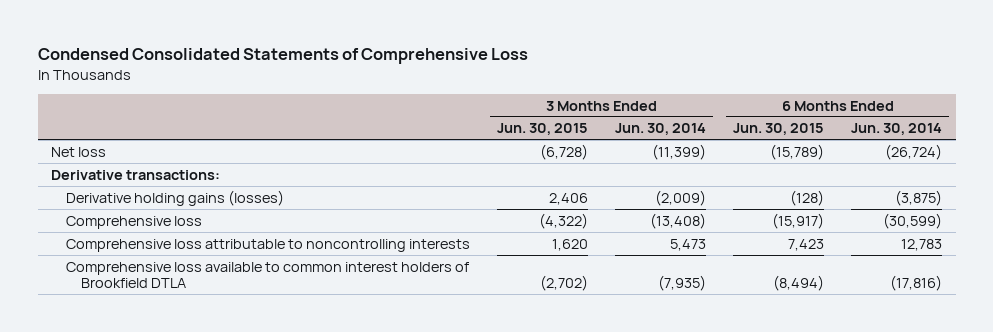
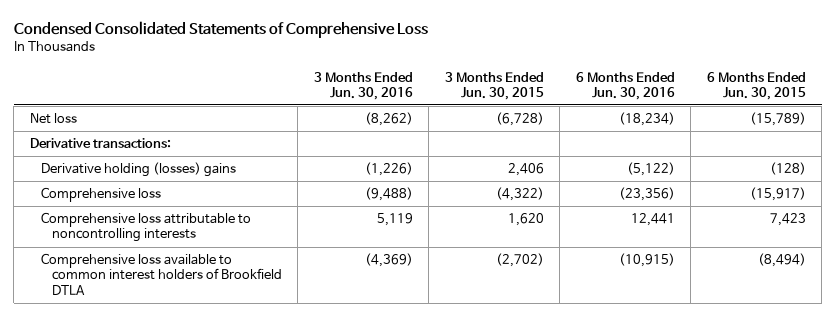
- | 3 Months Ended Jun. 30, 2015 | 3 Months Ended Jun. 30, 2014 | 6 Months Ended Jun. 30, 2015 | 6 Months Ended Jun. 30, 2014
+ | 3 Months Ended Jun. 30, 2016 | 3 Months Ended Jun. 30, 2015 | 6 Months Ended Jun. 30, 2016 | 6 Months Ended Jun. 30, 2015
- Derivative holding gains (losses) | 2,406 | (2,009) | (128) | (3,875)
+ Derivative holding (losses) gains | (1,226) | 2,406 | (5,122) | (128)

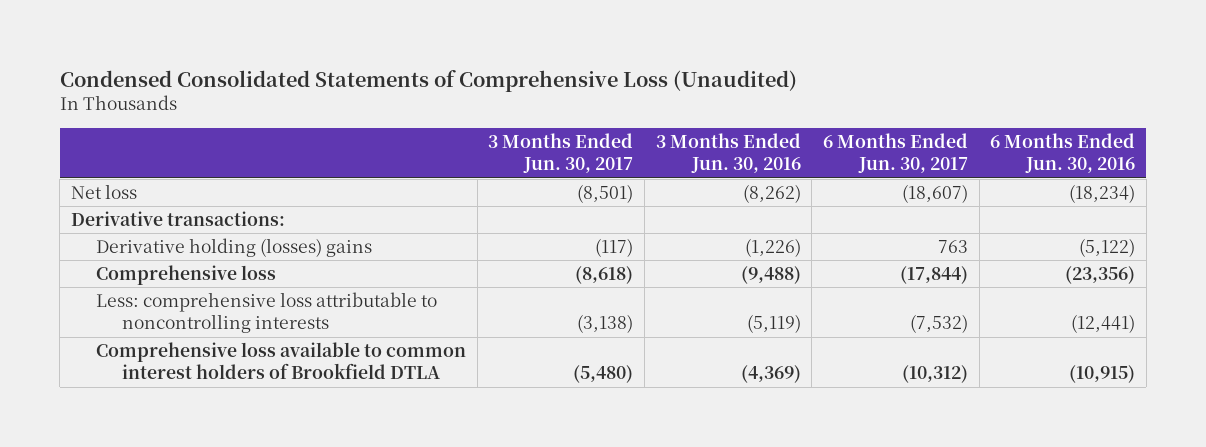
- Condensed Consolidated Statements of Comprehensive Loss
+ Condensed Consolidated Statements of Comprehensive Loss (Unaudited)
- | 3 Months Ended Jun. 30, 2016 | 3 Months Ended Jun. 30, 2015 | 6 Months Ended Jun. 30, 2016 | 6 Months Ended Jun. 30, 2015
+ | 3 Months Ended Jun. 30, 2017 | 3 Months Ended Jun. 30, 2016 | 6 Months Ended Jun. 30, 2017 | 6 Months Ended Jun. 30, 2016
- Comprehensive loss attributable to noncontrolling interests | 5,119 | 1,620 | 12,441 | 7,423
+ Less: comprehensive loss attributable to noncontrolling interests | (3,138) | (5,119) | (7,532) | (12,441)

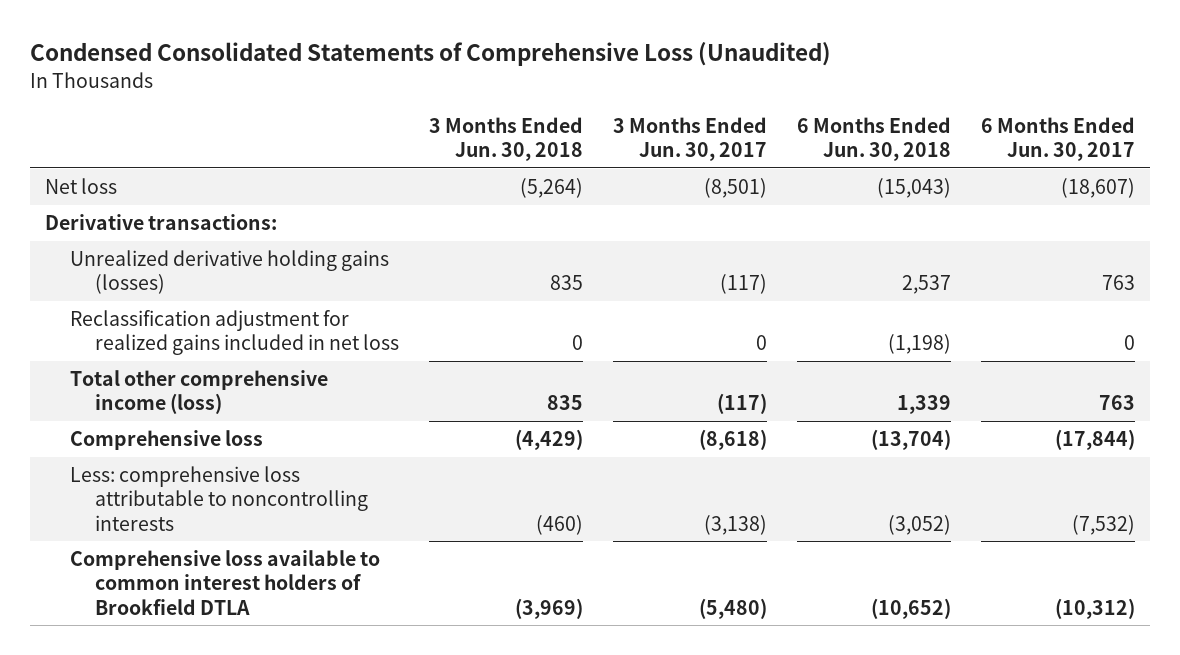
- | 3 Months Ended Jun. 30, 2017 | 3 Months Ended Jun. 30, 2016 | 6 Months Ended Jun. 30, 2017 | 6 Months Ended Jun. 30, 2016
+ | 3 Months Ended Jun. 30, 2018 | 3 Months Ended Jun. 30, 2017 | 6 Months Ended Jun. 30, 2018 | 6 Months Ended Jun. 30, 2017
- Derivative holding (losses) gains | (117) | (1,226) | 763 | (5,122)
+ Unrealized derivative holding gains (losses) | 835 | (117) | 2,537 | 763
+ Reclassification adjustment for realized gains included in net loss | 0 | 0 | (1,198) | 0
+ Total other comprehensive income (loss) | 835 | (117) | 1,339 | 763

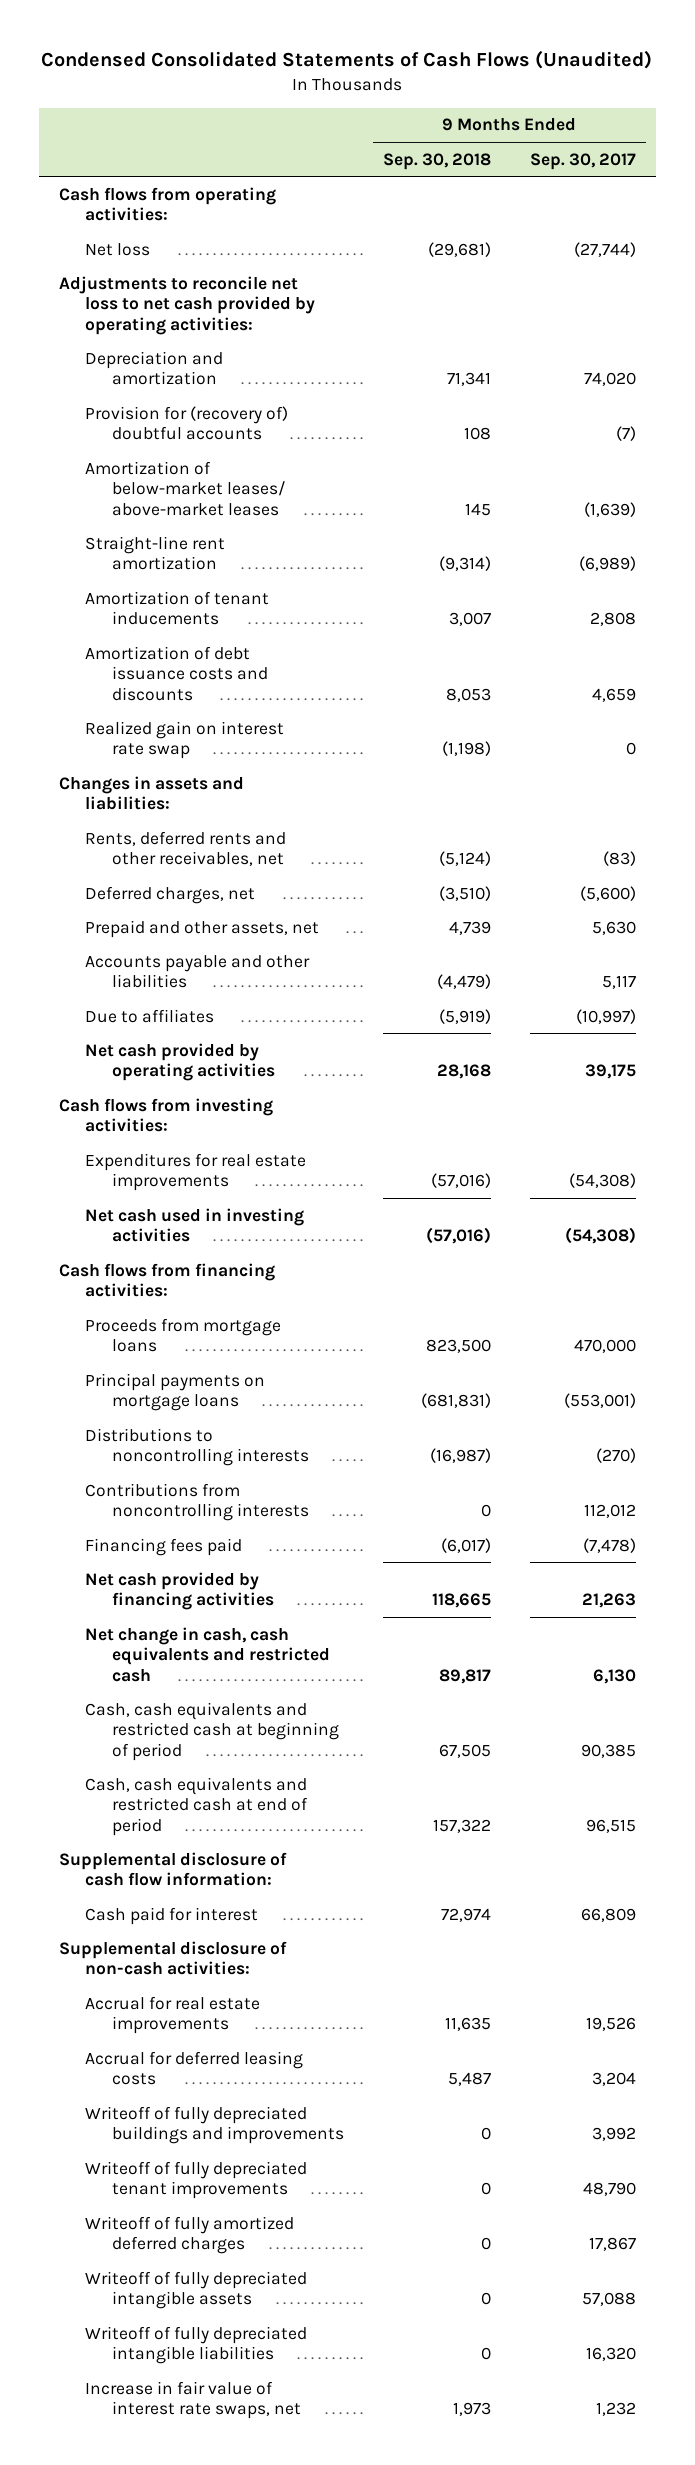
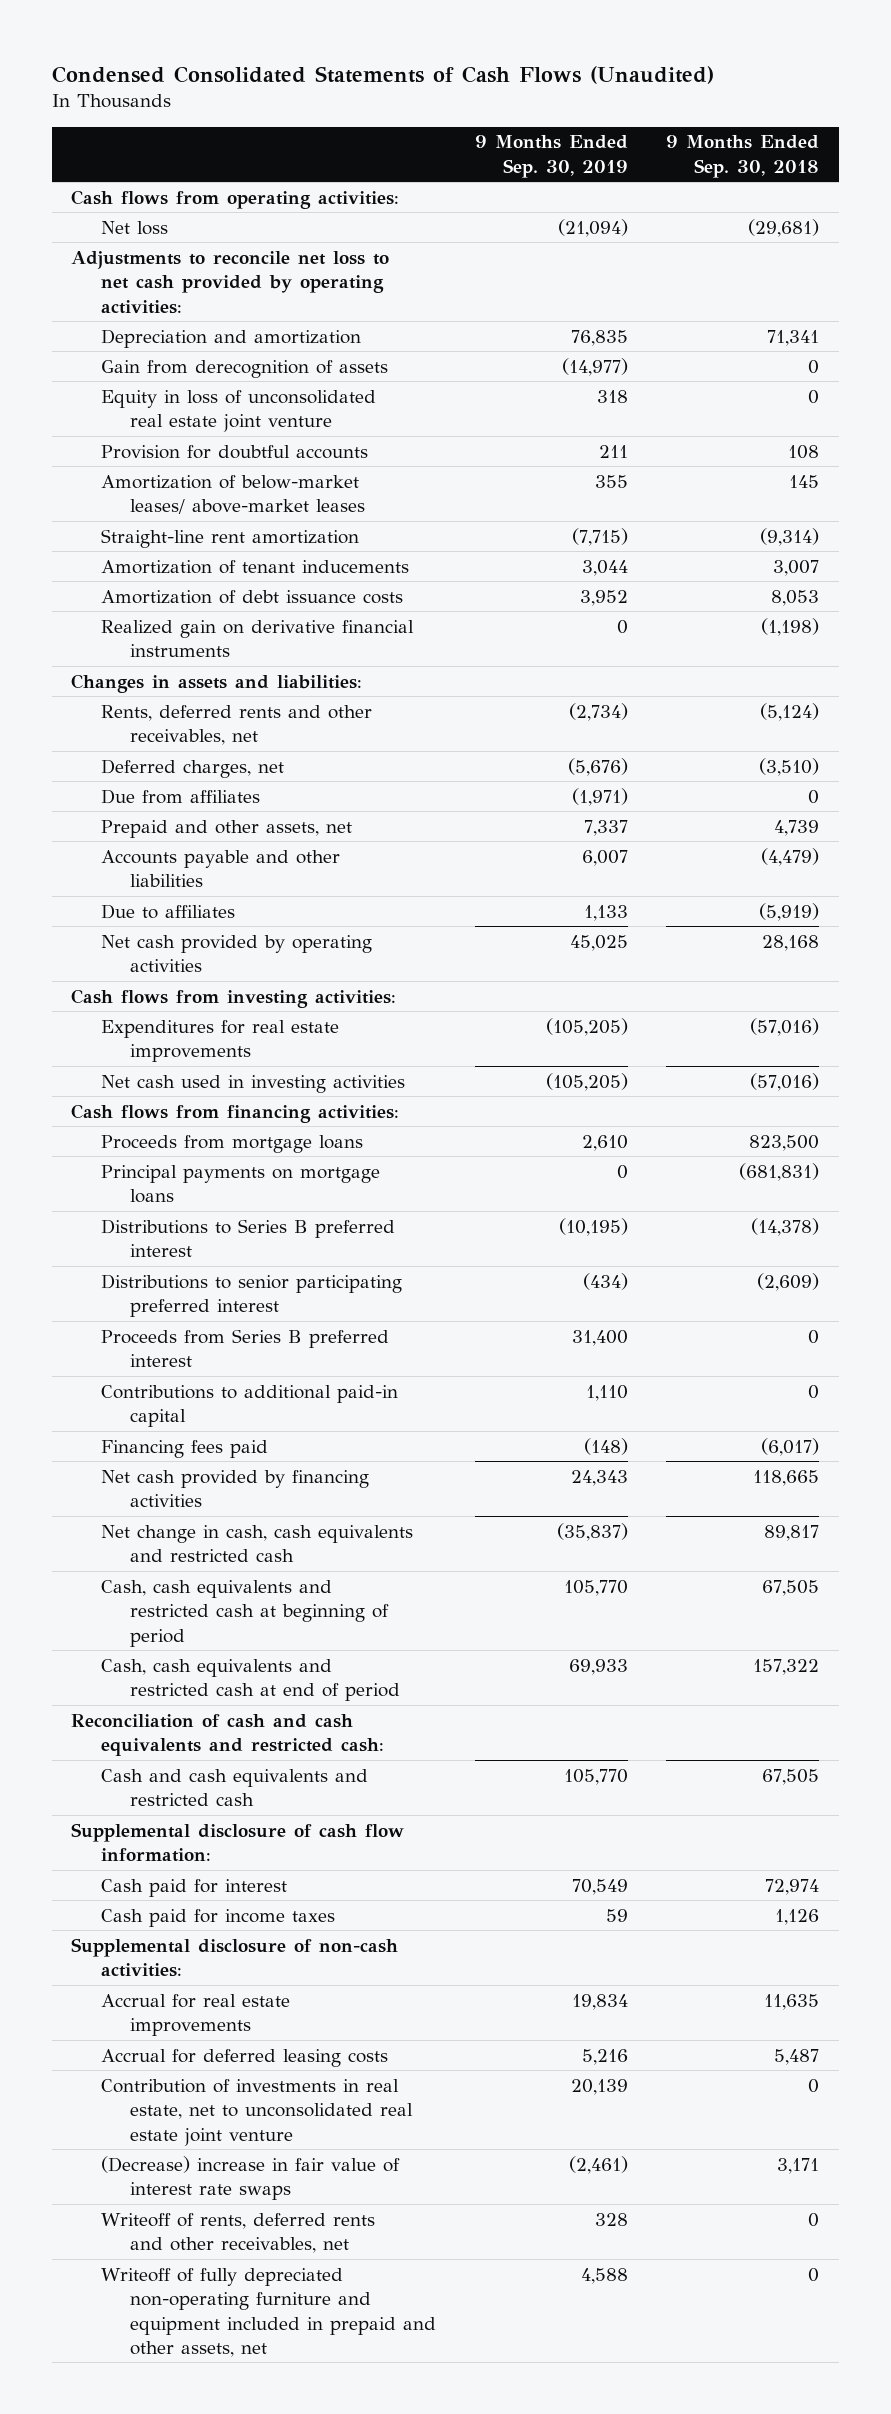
- | 9 Months Ended Sep. 30, 2018 | 9 Months Ended Sep. 30, 2017
+ | 9 Months Ended Sep. 30, 2019 | 9 Months Ended Sep. 30, 2018
- Provision for (recovery of) doubtful accounts | 108 | (7)
+ Gain from derecognition of assets | (14,977) | 0
+ Equity in loss of unconsolidated real estate joint venture | 318 | 0
+ Provision for doubtful accounts | 211 | 108
- Amortization of debt issuance costs and discounts | 8,053 | 4,659
- Realized gain on interest rate swap | (1,198) | 0
+ Amortization of debt issuance costs | 3,952 | 8,053
+ Realized gain on derivative financial instruments | 0 | (1,198)
+ Due from affiliates | (1,971) | 0
- Distributions to noncontrolling interests | (16,987) | (270)
- Contributions from noncontrolling interests | 0 | 112,012
+ Distributions to Series B preferred interest | (10,195) | (14,378)
+ Distributions to senior participating preferred interest | (434) | (2,609)
+ Proceeds from Series B preferred interest | 31,400 | 0
+ Contributions to additional paid-in capital | 1,110 | 0
+ Reconciliation of cash and cash equivalents and restricted cash:
+ Cash and cash equivalents and restricted cash | 105,770 | 67,505
+ Cash paid for income taxes | 59 | 1,126
- Writeoff of fully depreciated buildings and improvements | 0 | 3,992
- Writeoff of fully depreciated tenant improvements | 0 | 48,790
- Writeoff of fully amortized deferred charges | 0 | 17,867
- Writeoff of fully depreciated intangible assets | 0 | 57,088
- Writeoff of fully depreciated intangible liabilities | 0 | 16,320
- Increase in fair value of interest rate swaps, net | 1,973 | 1,232
+ Contribution of investments in real estate, net to unconsolidated real estate joint venture | 20,139 | 0
+ (Decrease) increase in fair value of interest rate swaps | (2,461) | 3,171
+ Writeoff of rents, deferred rents and other receivables, net | 328 | 0
+ Writeoff of fully depreciated non-operating furniture and equipment included in prepaid and other assets, net | 4,588 | 0

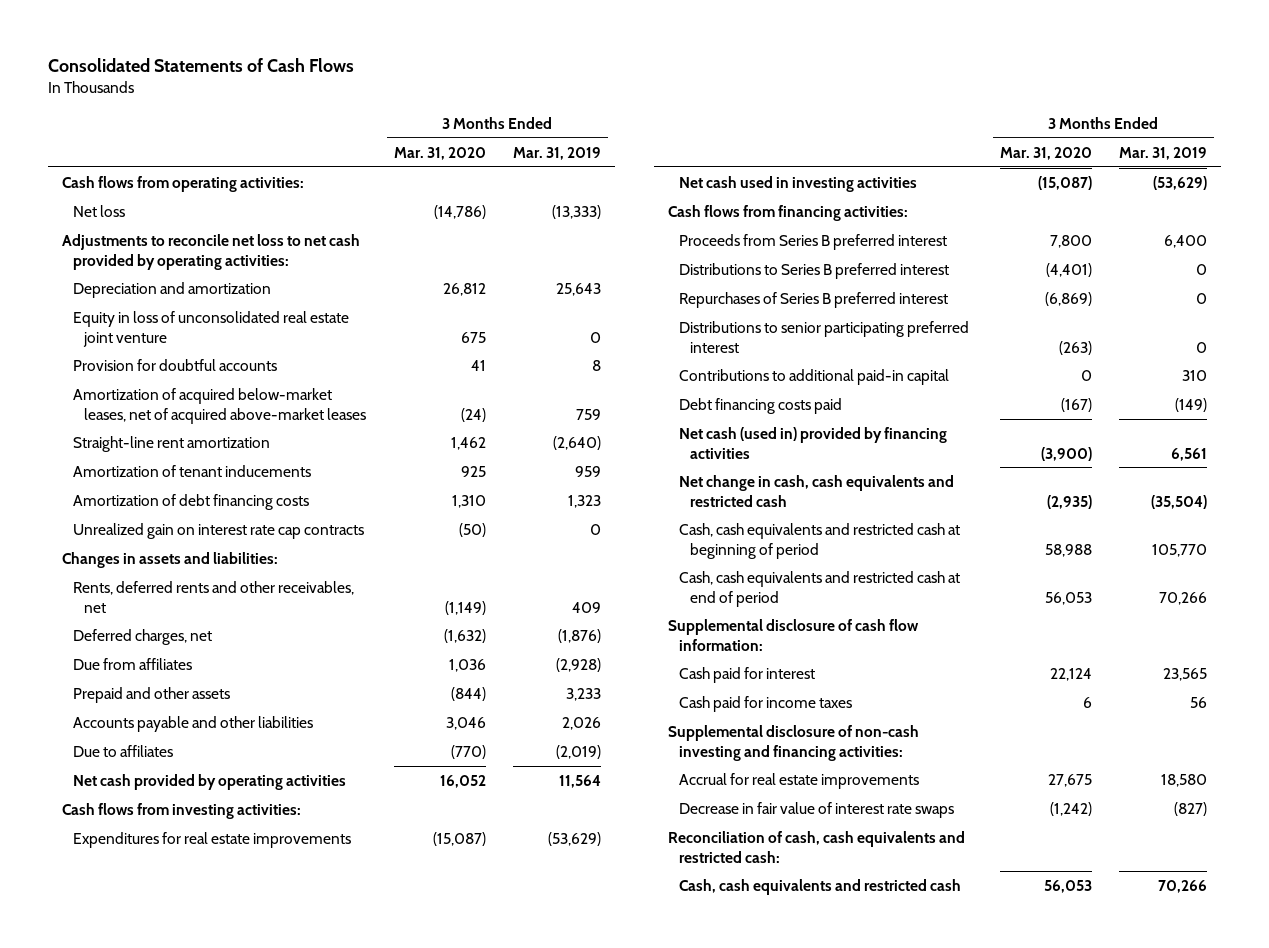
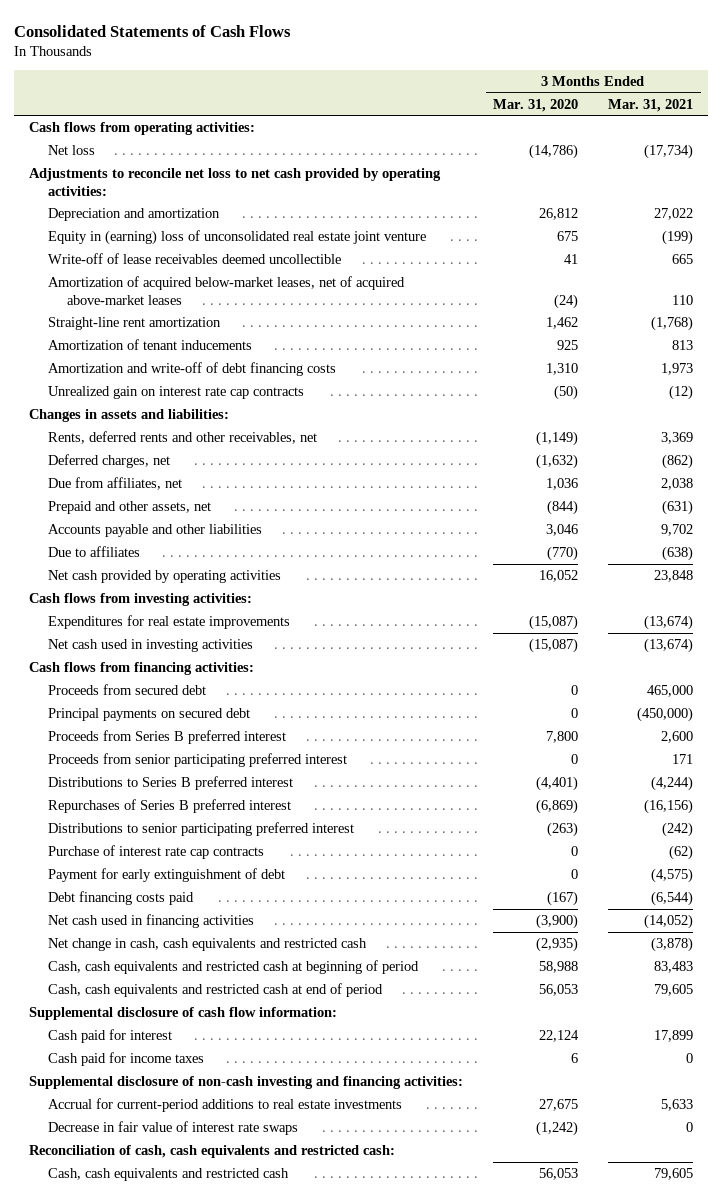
- | 3 Months Ended Mar. 31, 2020 | 3 Months Ended Mar. 31, 2019
+ | 3 Months Ended Mar. 31, 2020 | 3 Months Ended Mar. 31, 2021
- Equity in loss of unconsolidated real estate joint venture | 675 | 0
- Provision for doubtful accounts | 41 | 8
+ Equity in (earning) loss of unconsolidated real estate joint venture | 675 | (199)
+ Write-off of lease receivables deemed uncollectible | 41 | 665
- Amortization of debt financing costs | 1,310 | 1,323
+ Amortization and write-off of debt financing costs | 1,310 | 1,973
- Due from affiliates | 1,036 | (2,928)
- Prepaid and other assets | (844) | 3,233
+ Due from affiliates, net | 1,036 | 2,038
+ Prepaid and other assets, net | (844) | (631)
+ Proceeds from secured debt | 0 | 465,000
+ Principal payments on secured debt | 0 | (450,000)
+ Proceeds from senior participating preferred interest | 0 | 171
- Contributions to additional paid-in capital | 0 | 310
+ Purchase of interest rate cap contracts | 0 | (62)
+ Payment for early extinguishment of debt | 0 | (4,575)
- Net cash (used in) provided by financing activities | (3,900) | 6,561
+ Net cash used in financing activities | (3,900) | (14,052)
- Accrual for real estate improvements | 27,675 | 18,580
+ Accrual for current-period additions to real estate investments | 27,675 | 5,633

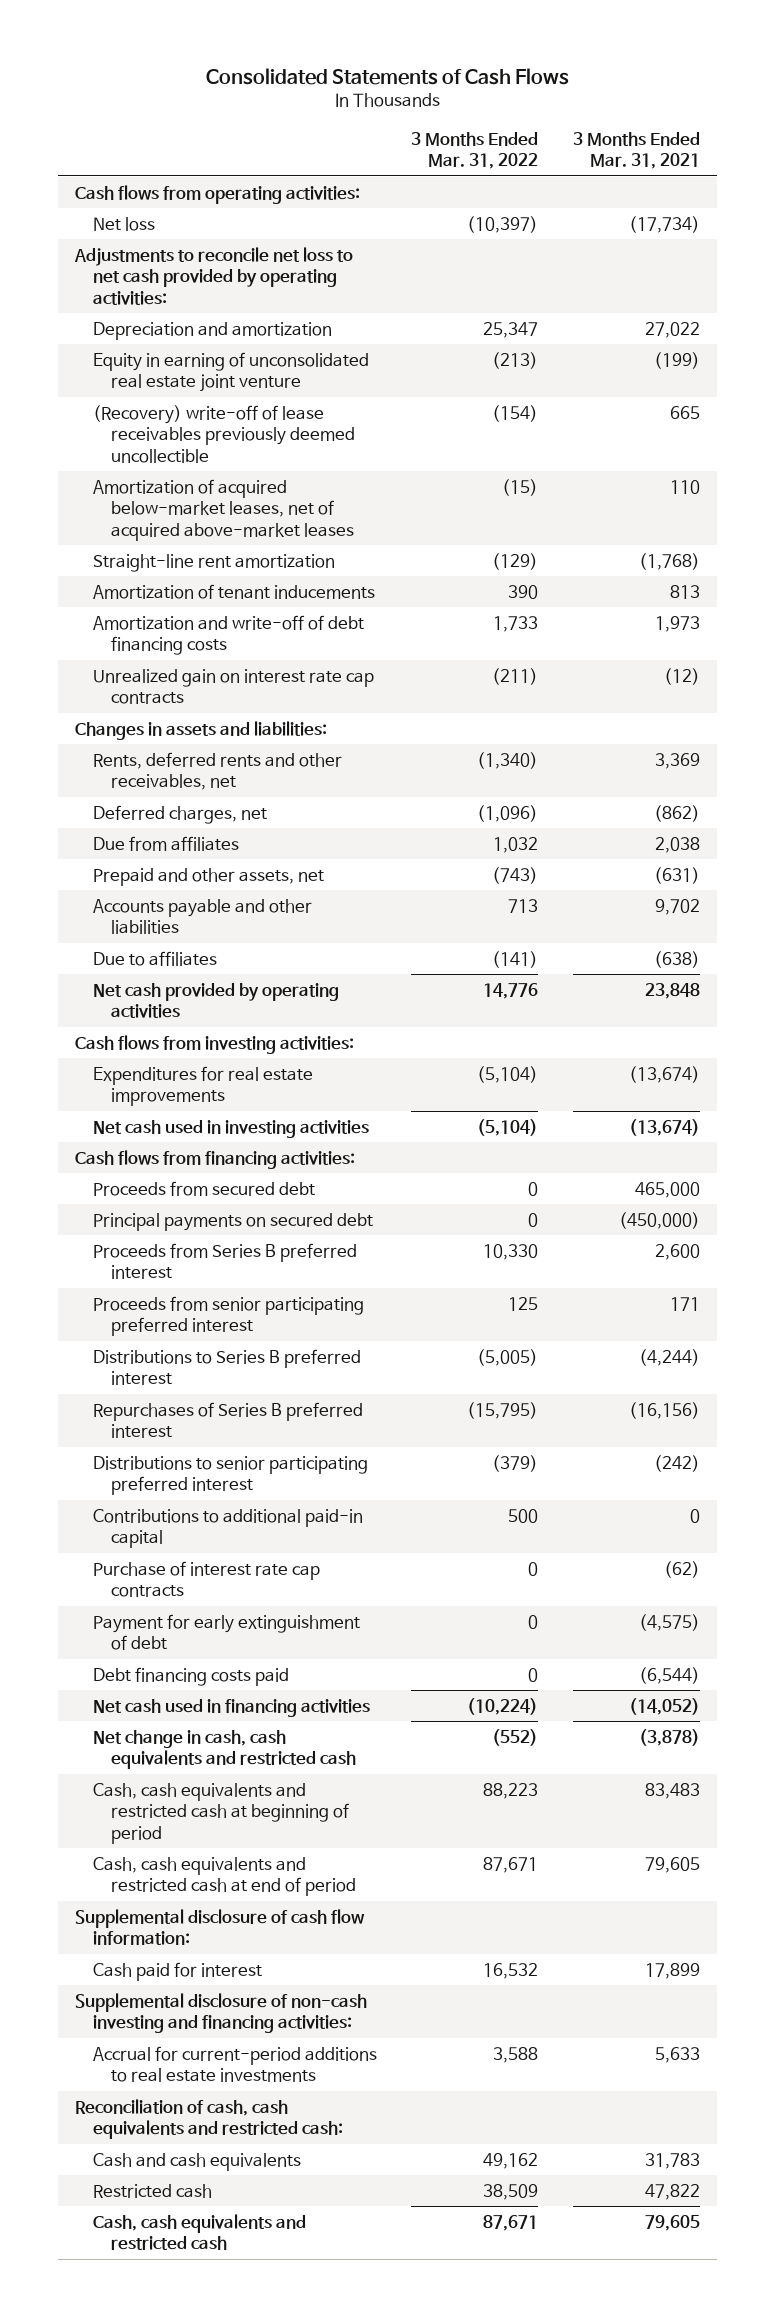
- | 3 Months Ended Mar. 31, 2020 | 3 Months Ended Mar. 31, 2021
+ | 3 Months Ended Mar. 31, 2022 | 3 Months Ended Mar. 31, 2021
- Equity in (earning) loss of unconsolidated real estate joint venture | 675 | (199)
- Write-off of lease receivables deemed uncollectible | 41 | 665
+ Equity in earning of unconsolidated real estate joint venture | (213) | (199)
+ (Recovery) write-off of lease receivables previously deemed uncollectible | (154) | 665
- Due from affiliates, net | 1,036 | 2,038
+ Due from affiliates | 1,032 | 2,038
+ Contributions to additional paid-in capital | 500 | 0
- Cash paid for income taxes | 6 | 0
- Decrease in fair value of interest rate swaps | (1,242) | 0
+ Cash and cash equivalents | 49,162 | 31,783
+ Restricted cash | 38,509 | 47,822

